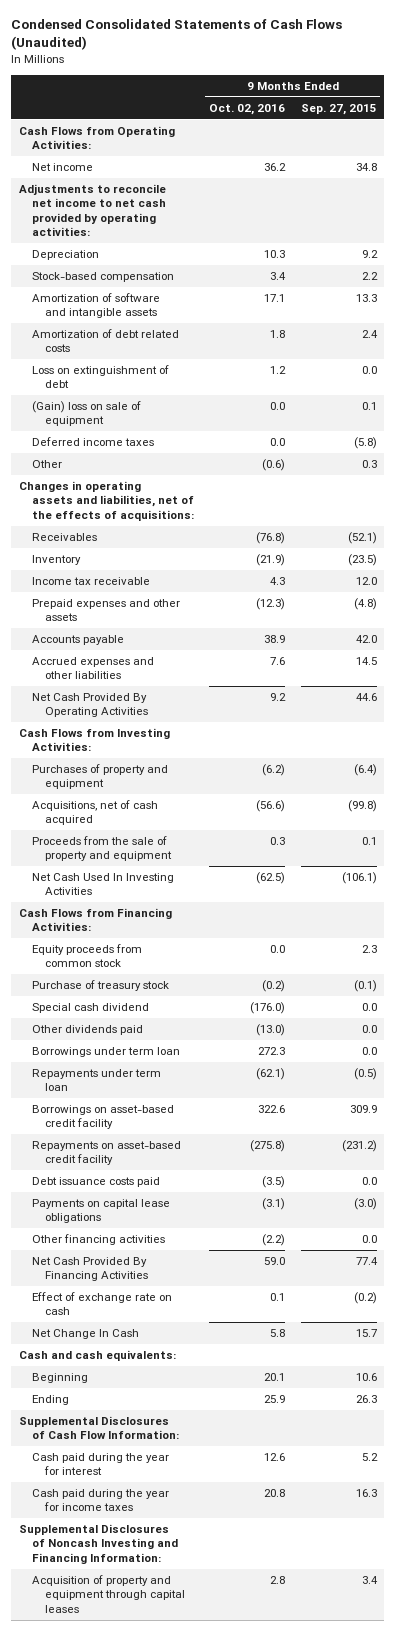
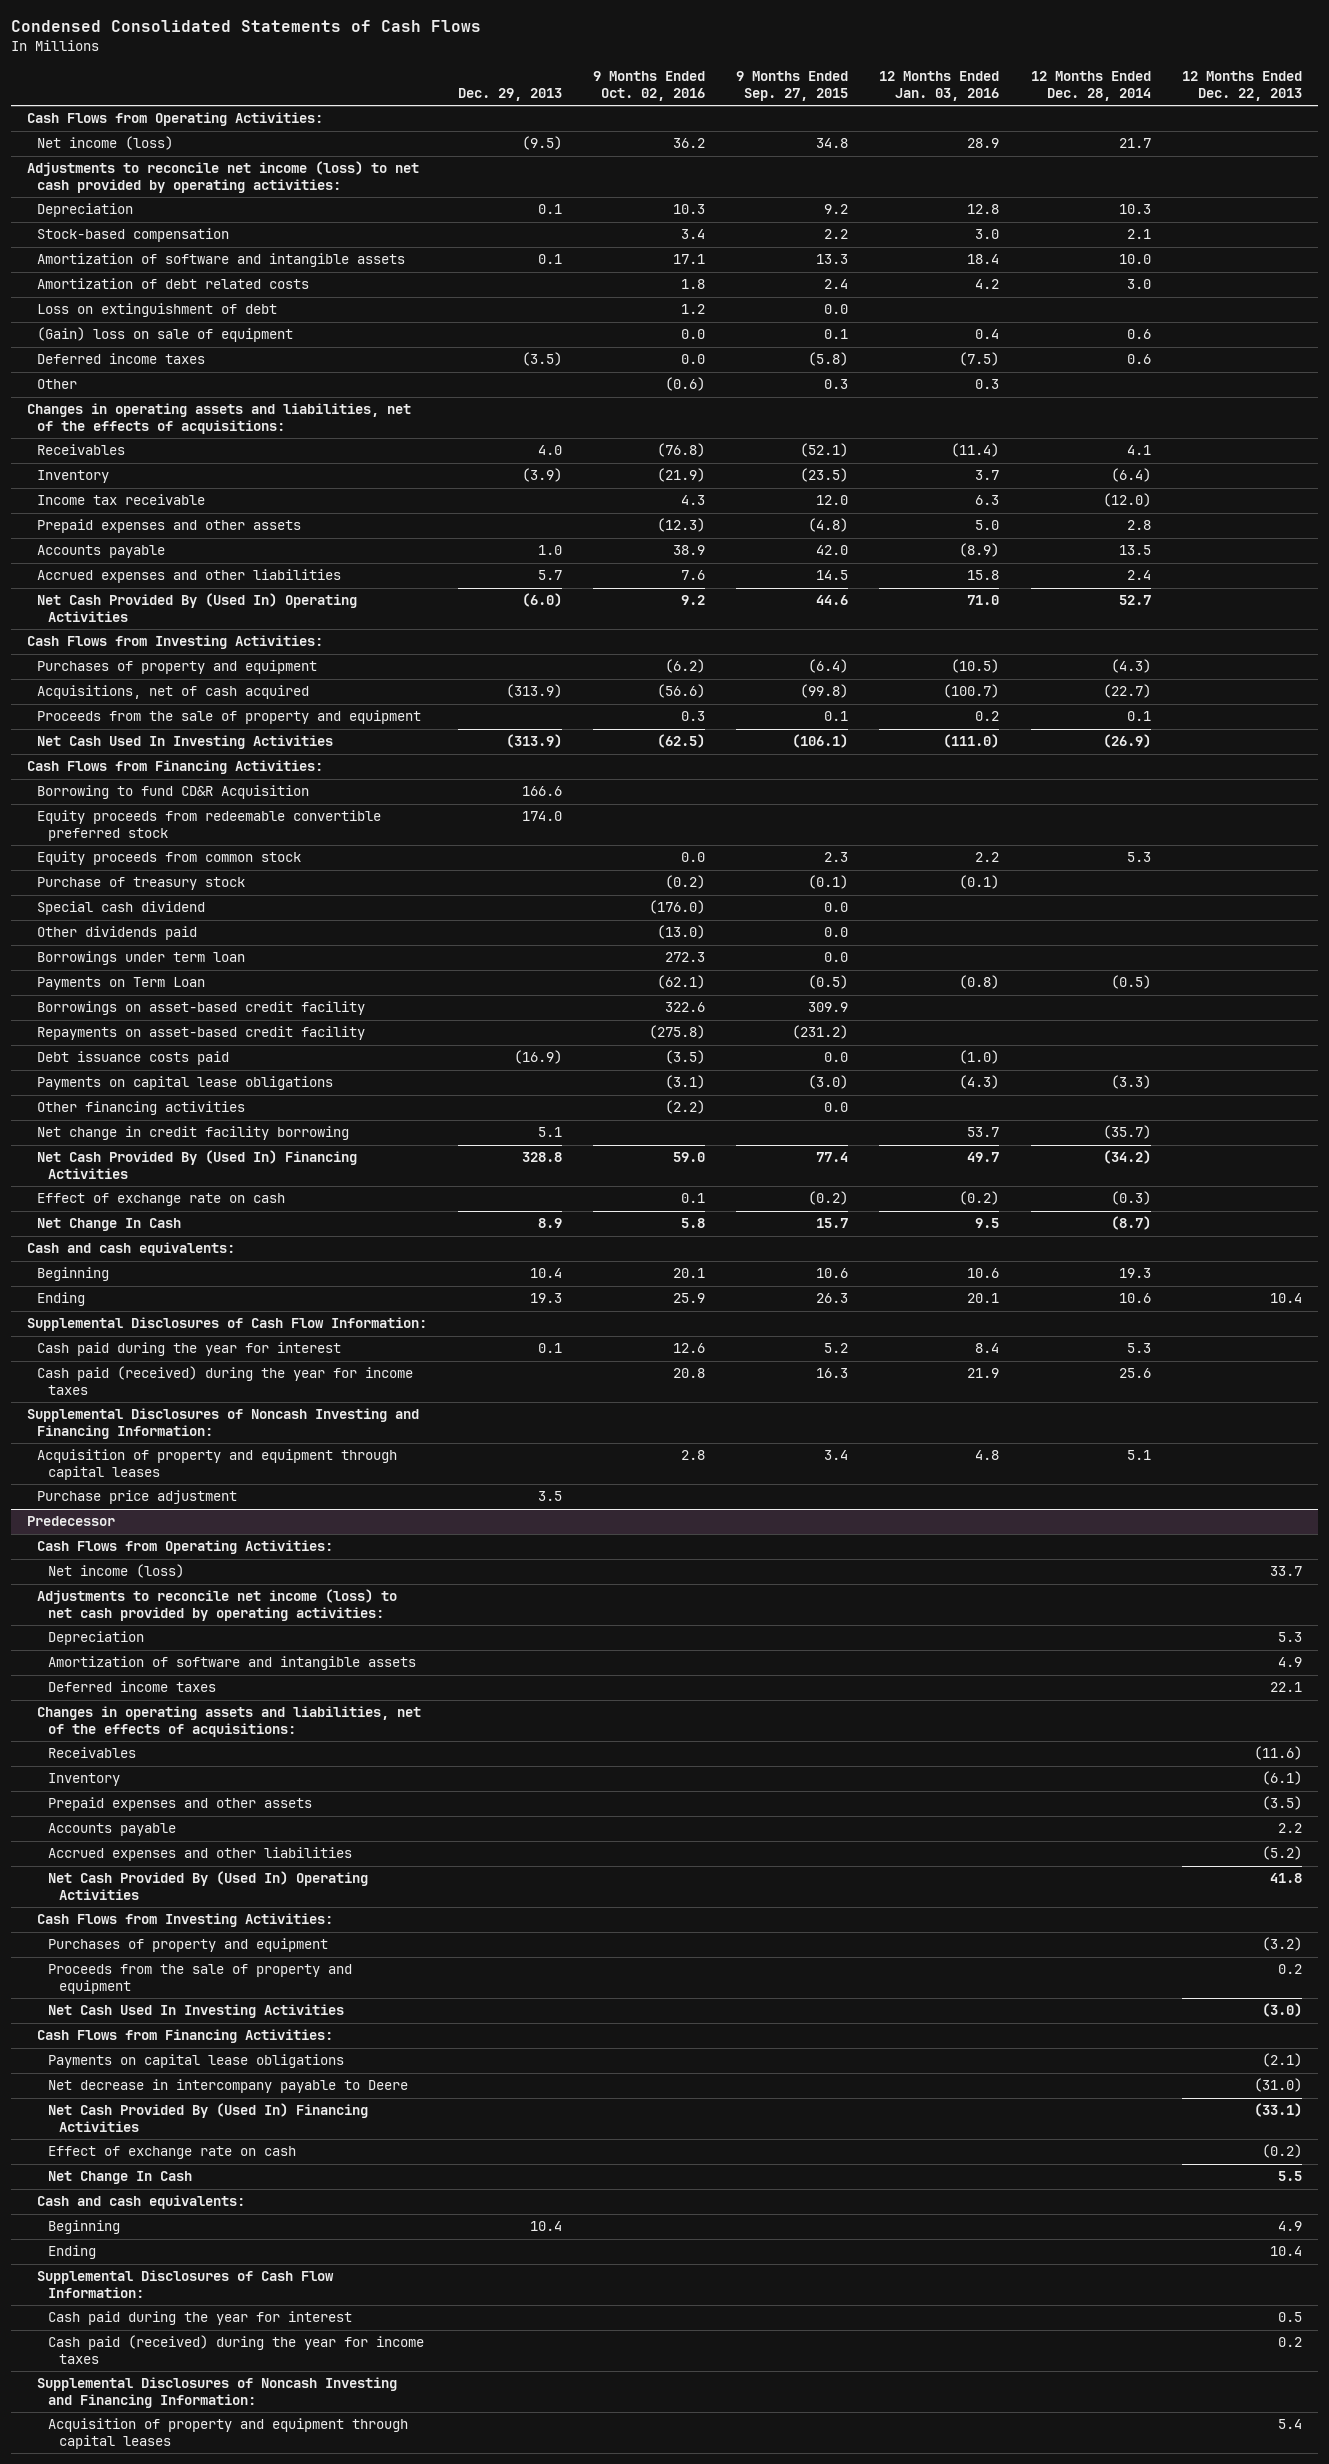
- Condensed Consolidated Statements of Cash Flows (Unaudited)
+ Condensed Consolidated Statements of Cash Flows
- | 9 Months Ended Oct. 02, 2016 | 9 Months Ended Sep. 27, 2015
+ | Dec. 29, 2013 | 9 Months Ended Oct. 02, 2016 | 9 Months Ended Sep. 27, 2015 | 12 Months Ended Jan. 03, 2016 | 12 Months Ended Dec. 28, 2014 | 12 Months Ended Dec. 22, 2013
- Net income | 36.2 | 34.8
- Adjustments to reconcile net income to net cash provided by operating activities:
+ Net income (loss) | (9.5) | 36.2 | 34.8 | 28.9 | 21.7 |
+ Adjustments to reconcile net income (loss) to net cash provided by operating activities:
- Net Cash Provided By Operating Activities | 9.2 | 44.6
+ Net Cash Provided By (Used In) Operating Activities | (6.0) | 9.2 | 44.6 | 71.0 | 52.7 |
+ Borrowing to fund CD&R Acquisition | 166.6 | | | | |
+ Equity proceeds from redeemable convertible preferred stock | 174.0 | | | | |
- Repayments under term loan | (62.1) | (0.5)
+ Payments on Term Loan | | (62.1) | (0.5) | (0.8) | (0.5) |
- Net Cash Provided By Financing Activities | 59.0 | 77.4
+ Net change in credit facility borrowing | 5.1 | | | 53.7 | (35.7) |
+ Net Cash Provided By (Used In) Financing Activities | 328.8 | 59.0 | 77.4 | 49.7 | (34.2) |
- Cash paid during the year for income taxes | 20.8 | 16.3
+ Cash paid (received) during the year for income taxes | | 20.8 | 16.3 | 21.9 | 25.6 |
+ Purchase price adjustment | 3.5 | | | | |
+ Predecessor
+ Cash Flows from Operating Activities:
+ Net income (loss) | | | | | | 33.7
+ Adjustments to reconcile net income (loss) to net cash provided by operating activities:
+ Depreciation | | | | | | 5.3
+ Amortization of software and intangible assets | | | | | | 4.9
+ Deferred income taxes | | | | | | 22.1
+ Changes in operating assets and liabilities, net of the effects of acquisitions:
+ Receivables | | | | | | (11.6)
+ Inventory | | | | | | (6.1)
+ Prepaid expenses and other assets | | | | | | (3.5)
+ Accounts payable | | | | | | 2.2
+ Accrued expenses and other liabilities | | | | | | (5.2)
+ Net Cash Provided By (Used In) Operating Activities | | | | | | 41.8
+ Cash Flows from Investing Activities:
+ Purchases of property and equipment | | | | | | (3.2)
+ Proceeds from the sale of property and equipment | | | | | | 0.2
+ Net Cash Used In Investing Activities | | | | | | (3.0)
+ Cash Flows from Financing Activities:
+ Payments on capital lease obligations | | | | | | (2.1)
+ Net decrease in intercompany payable to Deere | | | | | | (31.0)
+ Net Cash Provided By (Used In) Financing Activities | | | | | | (33.1)
+ Effect of exchange rate on cash | | | | | | (0.2)
+ Net Change In Cash | | | | | | 5.5
+ Cash and cash equivalents:
+ Beginning | 10.4 | | | | | 4.9
+ Ending | | | | | | 10.4
+ Supplemental Disclosures of Cash Flow Information:
+ Cash paid during the year for interest | | | | | | 0.5
+ Cash paid (received) during the year for income taxes | | | | | | 0.2
+ Supplemental Disclosures of Noncash Investing and Financing Information:
+ Acquisition of property and equipment through capital leases | | | | | | 5.4

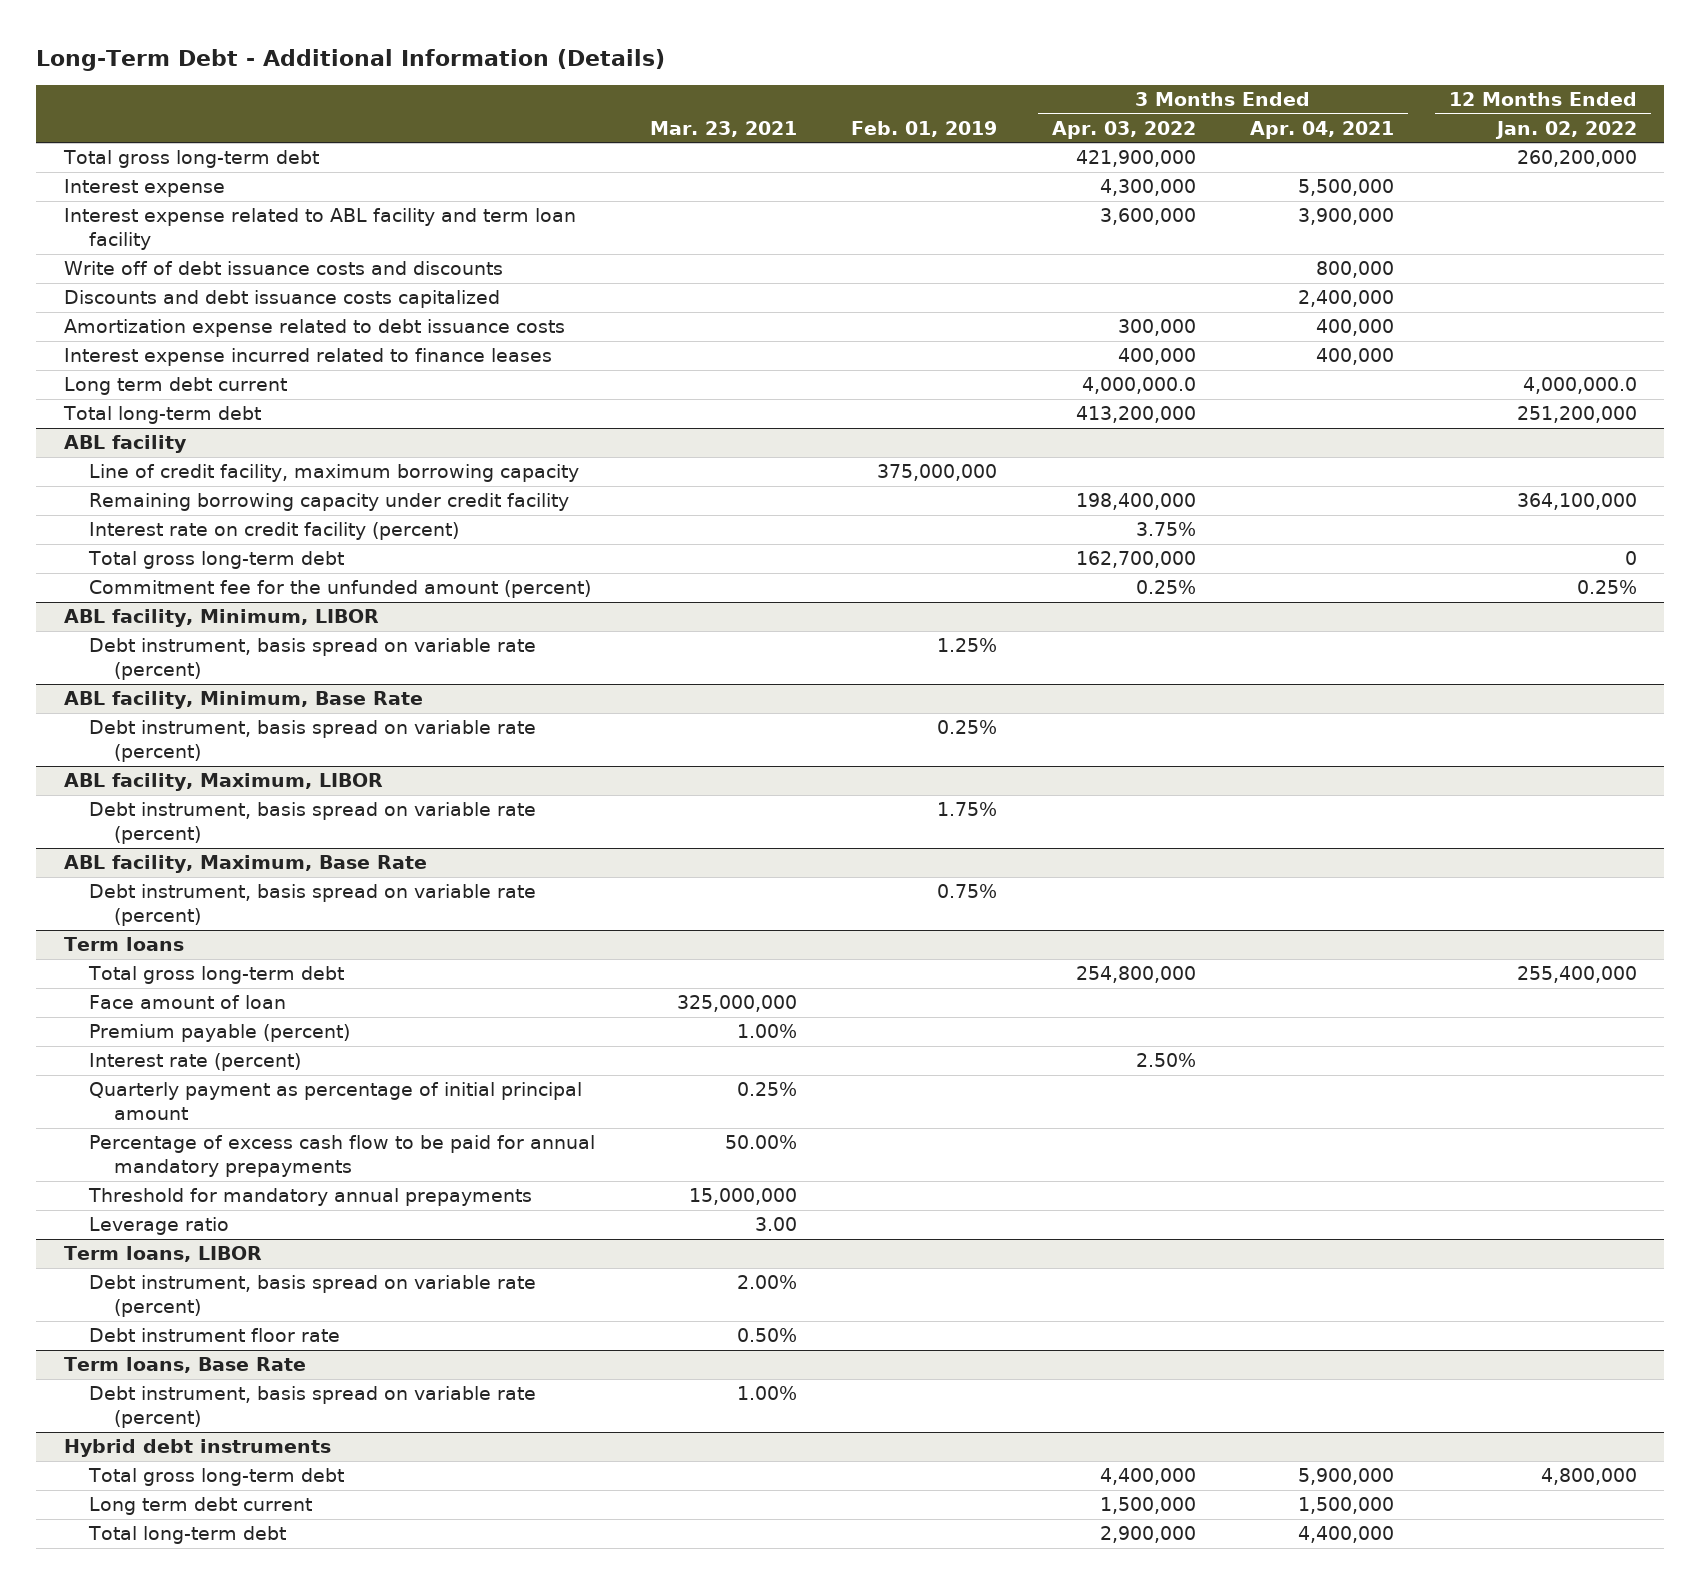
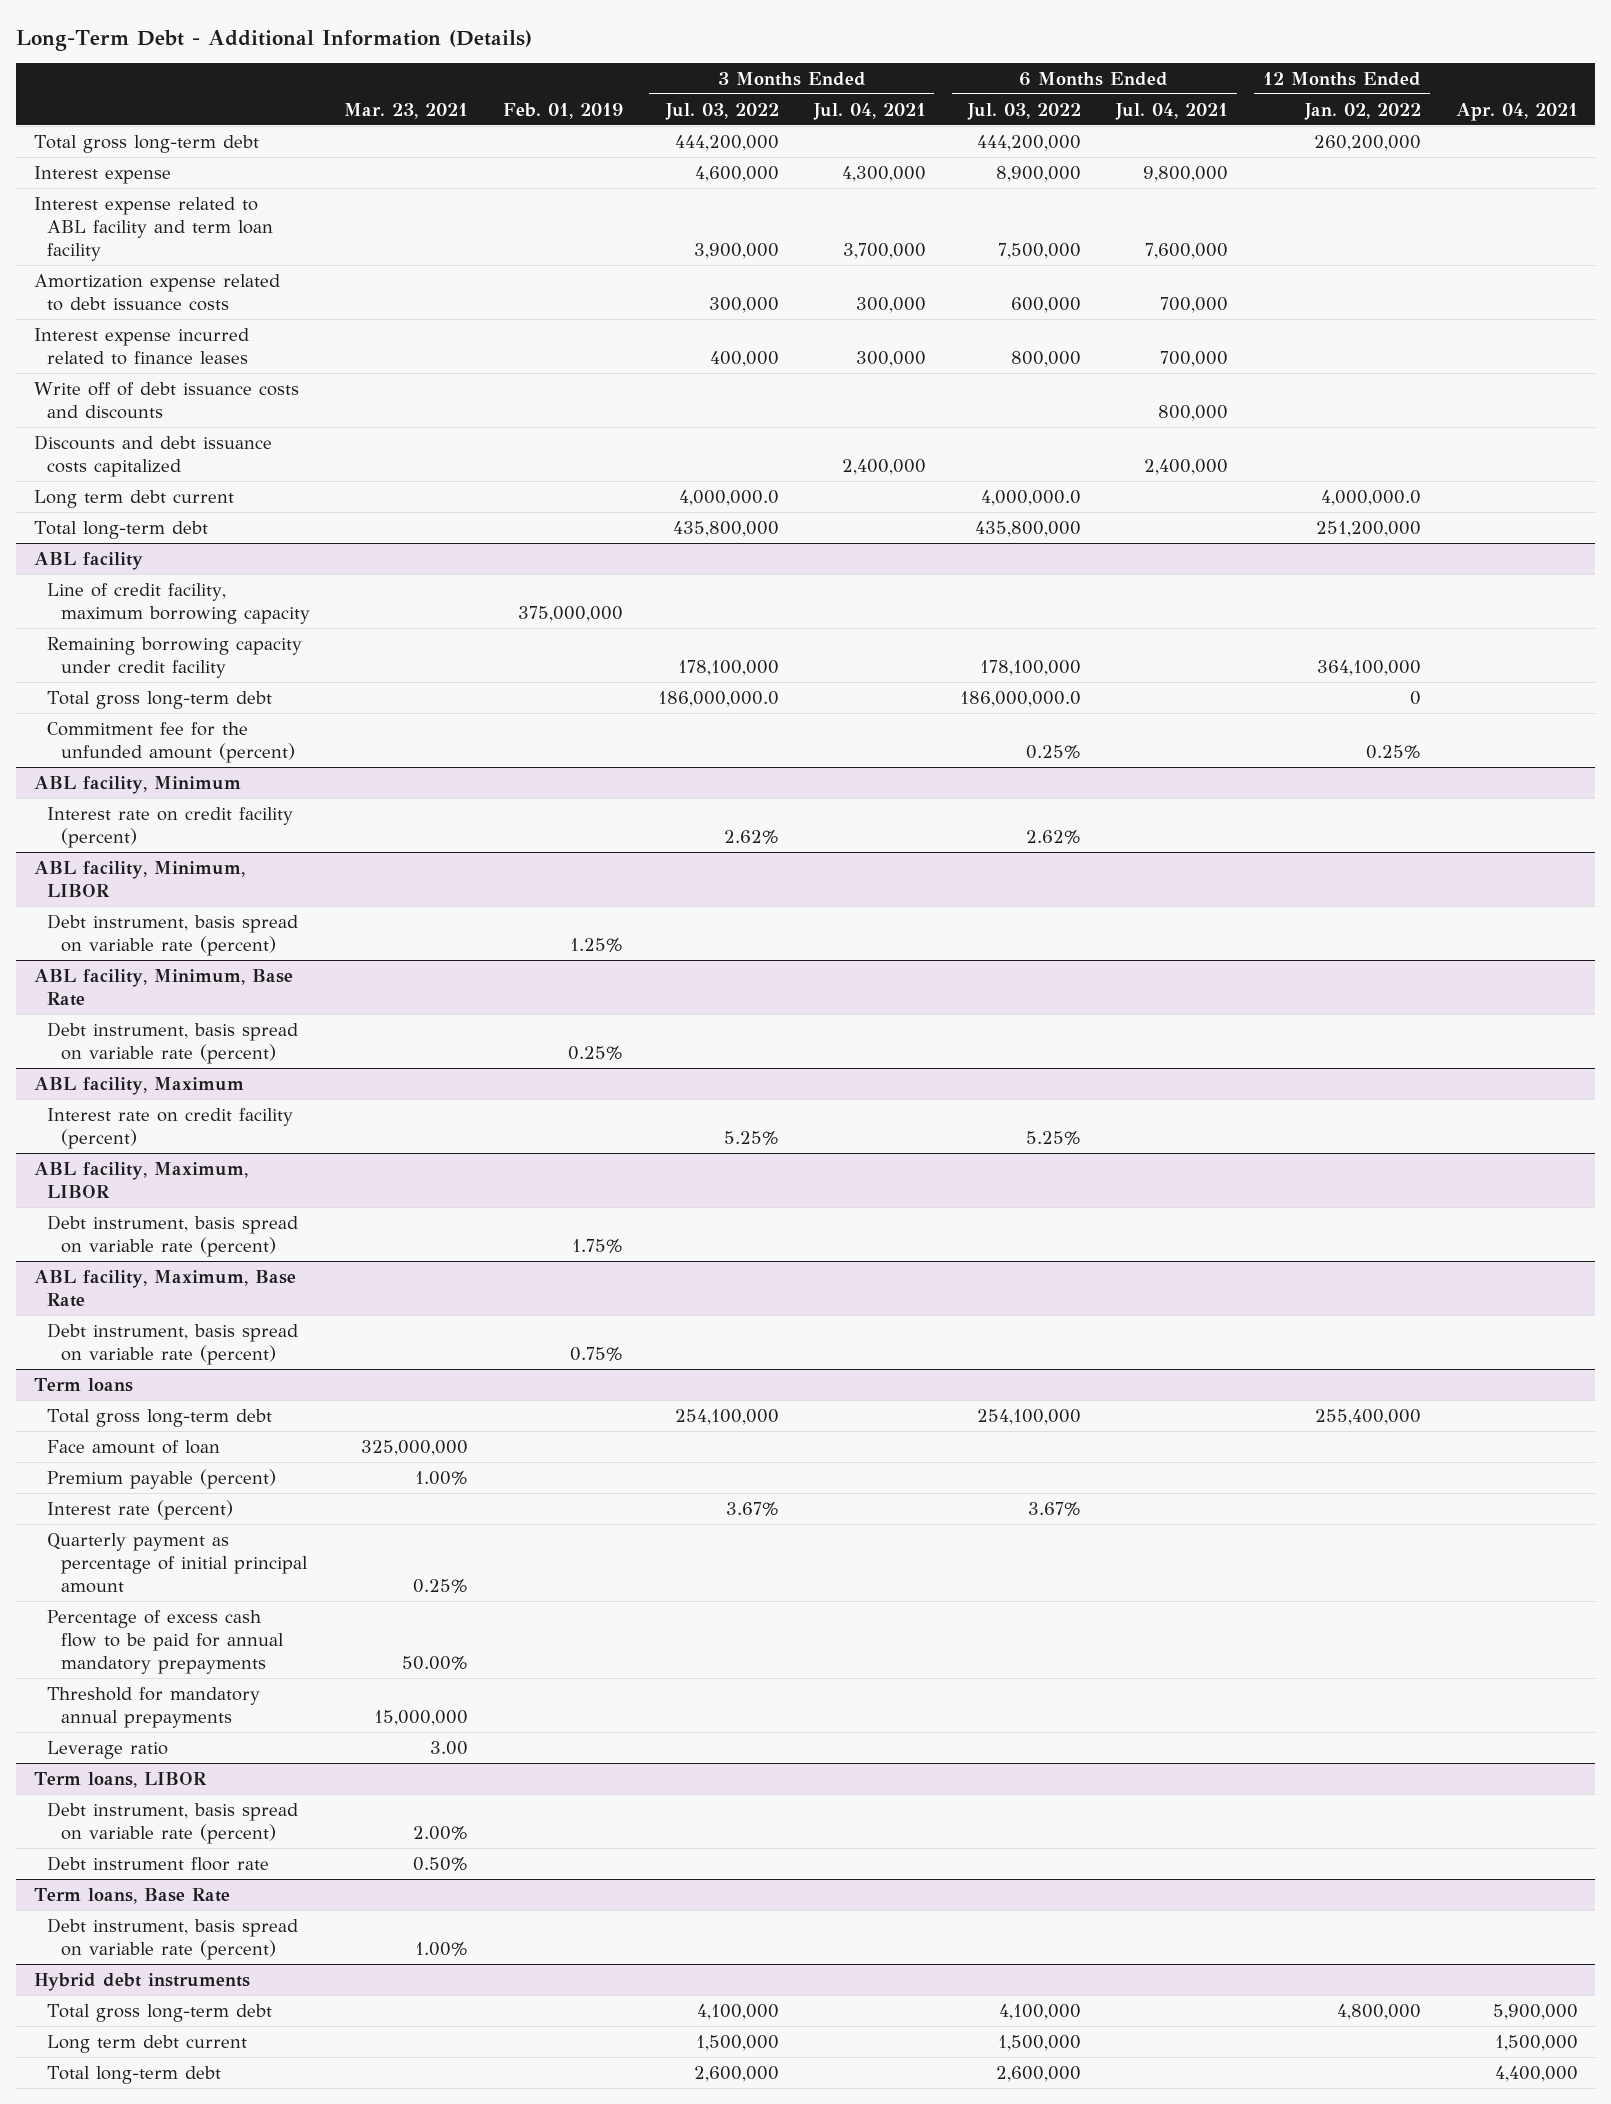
- | Mar. 23, 2021 | Feb. 01, 2019 | 3 Months Ended Apr. 03, 2022 | 3 Months Ended Apr. 04, 2021 | 12 Months Ended Jan. 02, 2022
+ | Mar. 23, 2021 | Feb. 01, 2019 | 3 Months Ended Jul. 03, 2022 | 3 Months Ended Jul. 04, 2021 | 6 Months Ended Jul. 03, 2022 | 6 Months Ended Jul. 04, 2021 | 12 Months Ended Jan. 02, 2022 | Apr. 04, 2021
moved down: Write off of debt issuance costs and discounts | | | | | | 800,000 | |
moved down: Discounts and debt issuance costs capitalized | | | | 2,400,000 | | 2,400,000 | |
@ ABL facility
- Interest rate on credit facility (percent) | | | 3.75% | |
+ ABL facility, Minimum
+ Interest rate on credit facility (percent) | | | 2.62% | | 2.62% | | |
+ ABL facility, Maximum
+ Interest rate on credit facility (percent) | | | 5.25% | | 5.25% | | |

